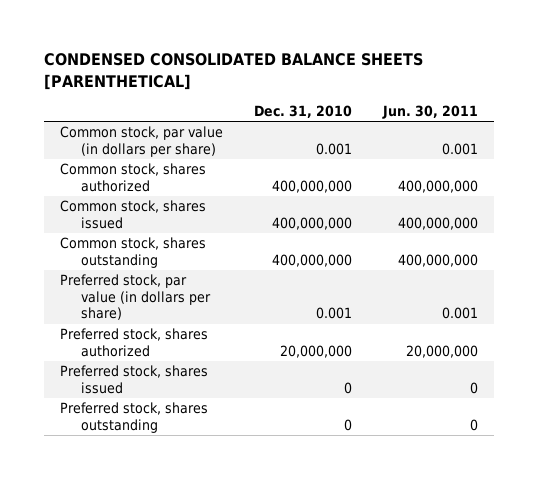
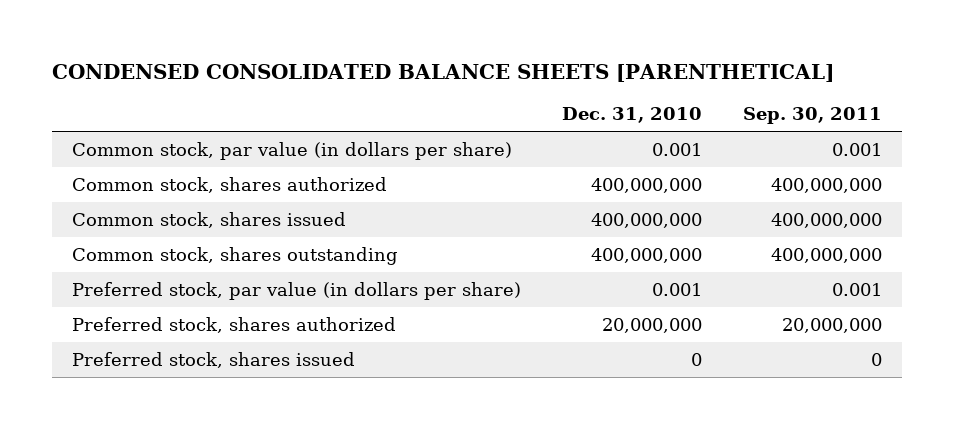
- | Dec. 31, 2010 | Jun. 30, 2011
+ | Dec. 31, 2010 | Sep. 30, 2011
- Preferred stock, shares outstanding | 0 | 0

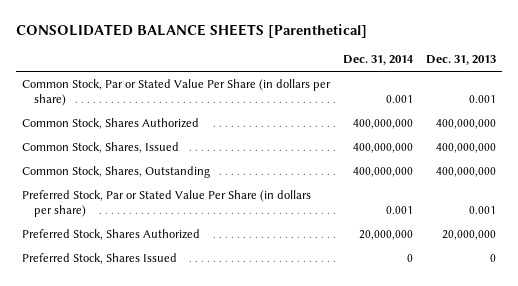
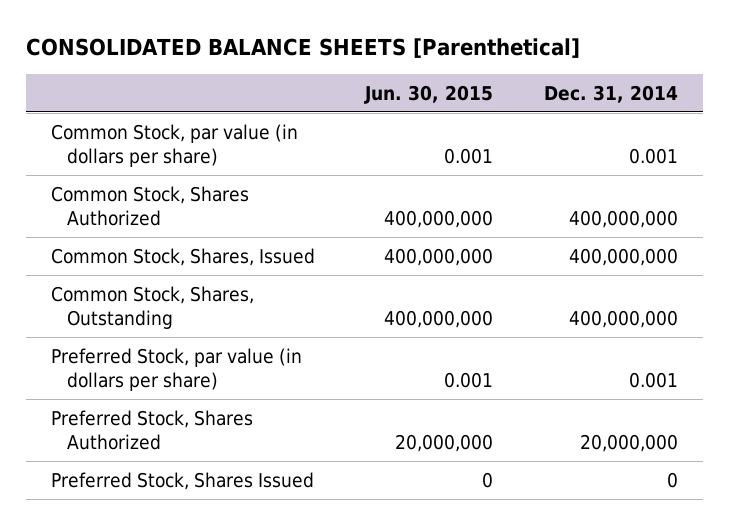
- | Dec. 31, 2014 | Dec. 31, 2013
+ | Jun. 30, 2015 | Dec. 31, 2014
- Common Stock, Par or Stated Value Per Share (in dollars per share) | 0.001 | 0.001
+ Common Stock, par value (in dollars per share) | 0.001 | 0.001
- Preferred Stock, Par or Stated Value Per Share (in dollars per share) | 0.001 | 0.001
+ Preferred Stock, par value (in dollars per share) | 0.001 | 0.001

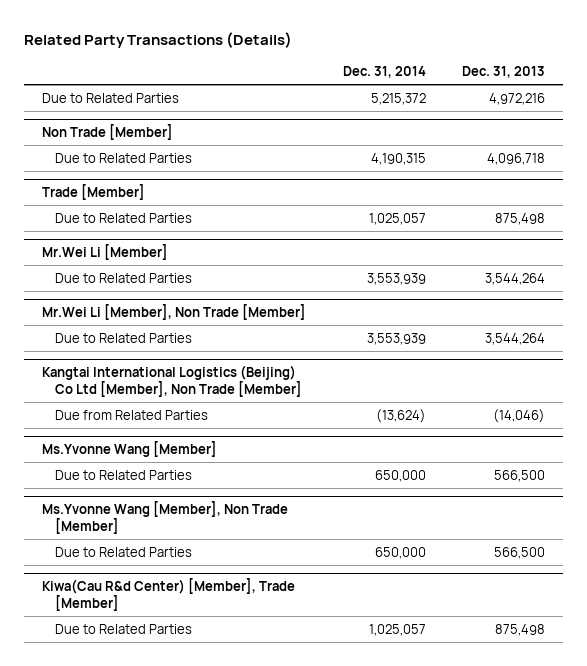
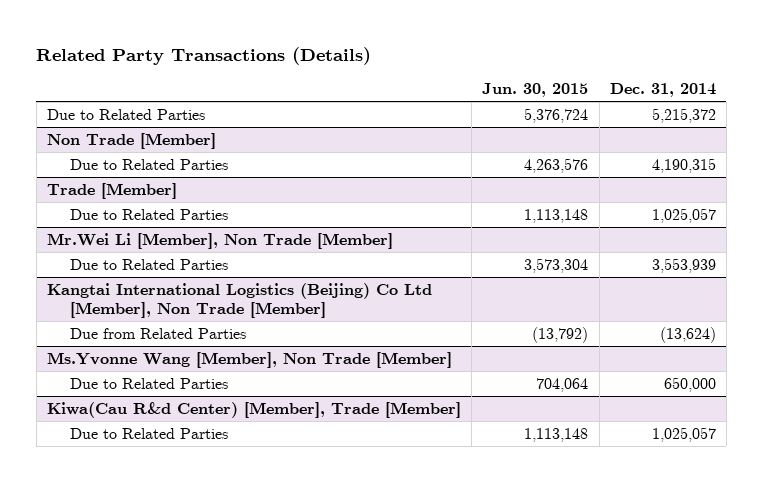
- | Dec. 31, 2014 | Dec. 31, 2013
+ | Jun. 30, 2015 | Dec. 31, 2014
- Mr.Wei Li [Member]
- Due to Related Parties | 3,553,939 | 3,544,264
- Ms.Yvonne Wang [Member]
- Due to Related Parties | 650,000 | 566,500

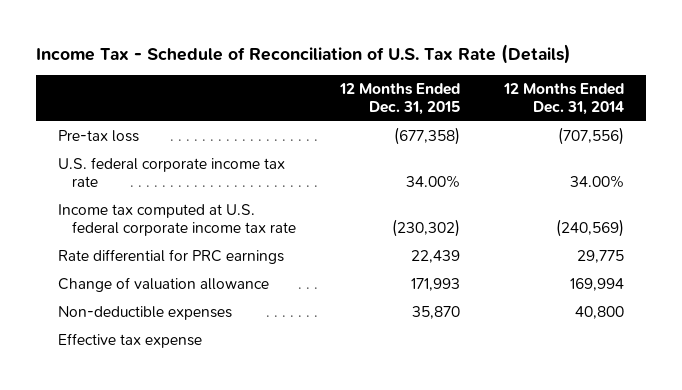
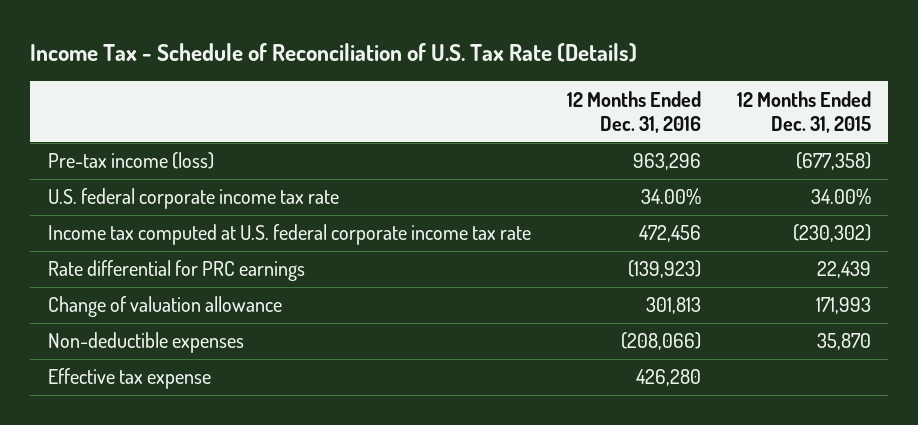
- | 12 Months Ended Dec. 31, 2015 | 12 Months Ended Dec. 31, 2014
+ | 12 Months Ended Dec. 31, 2016 | 12 Months Ended Dec. 31, 2015
- Pre-tax loss | (677,358) | (707,556)
+ Pre-tax income (loss) | 963,296 | (677,358)

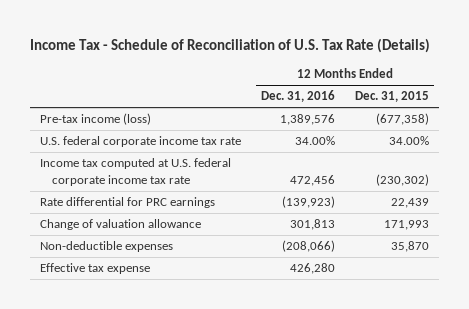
- Pre-tax income (loss) | 963,296 | (677,358)
+ Pre-tax income (loss) | 1,389,576 | (677,358)

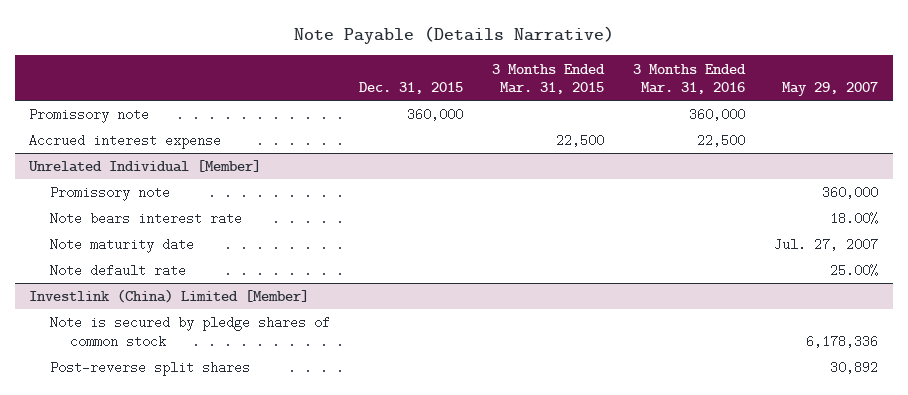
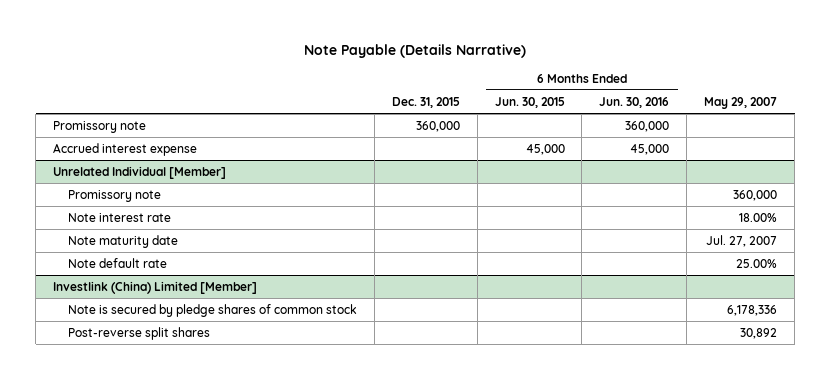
- | Dec. 31, 2015 | 3 Months Ended Mar. 31, 2015 | 3 Months Ended Mar. 31, 2016 | May 29, 2007
+ | Dec. 31, 2015 | 6 Months Ended Jun. 30, 2015 | 6 Months Ended Jun. 30, 2016 | May 29, 2007
@ Unrelated Individual [Member]
- Note bears interest rate | | | | 18.00%
+ Note interest rate | | | | 18.00%

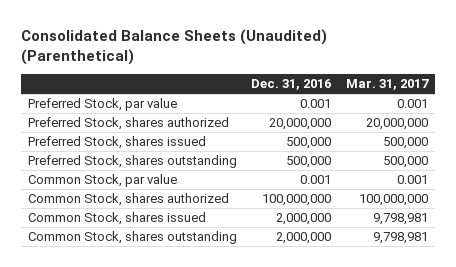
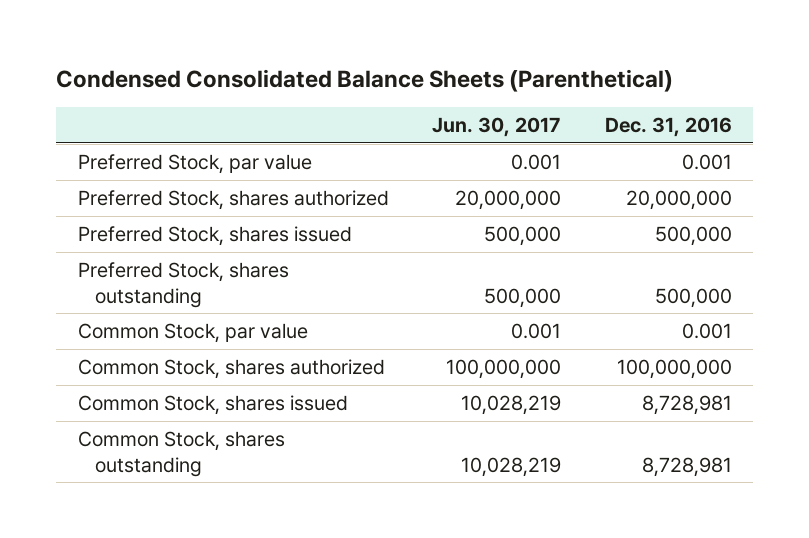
- Consolidated Balance Sheets (Unaudited) (Parenthetical)
+ Condensed Consolidated Balance Sheets (Parenthetical)
- | Dec. 31, 2016 | Mar. 31, 2017
+ | Jun. 30, 2017 | Dec. 31, 2016
- Common Stock, shares issued | 2,000,000 | 9,798,981
- Common Stock, shares outstanding | 2,000,000 | 9,798,981
+ Common Stock, shares issued | 10,028,219 | 8,728,981
+ Common Stock, shares outstanding | 10,028,219 | 8,728,981

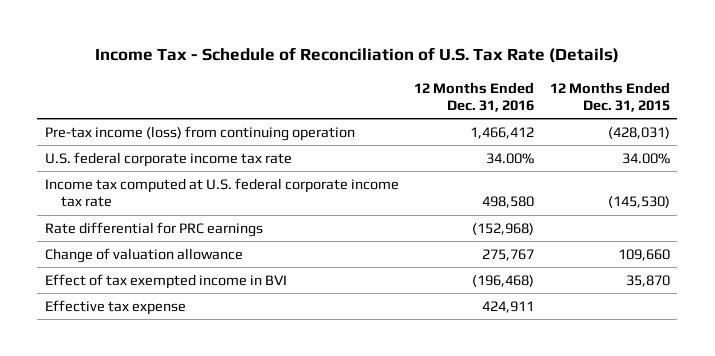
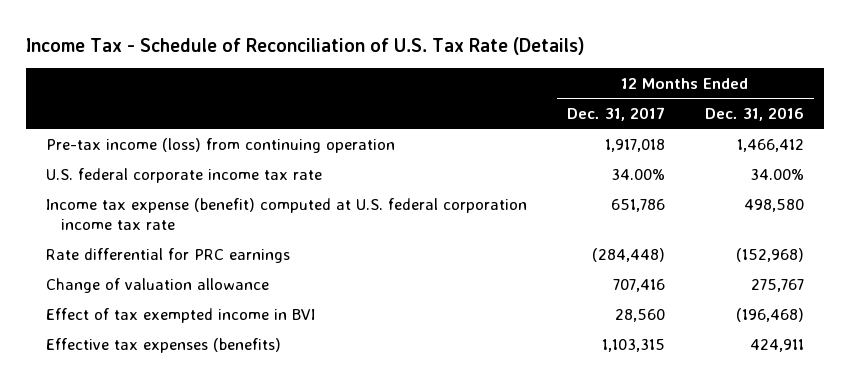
- | 12 Months Ended Dec. 31, 2016 | 12 Months Ended Dec. 31, 2015
+ | 12 Months Ended Dec. 31, 2017 | 12 Months Ended Dec. 31, 2016
- Income tax computed at U.S. federal corporate income tax rate | 498,580 | (145,530)
+ Income tax expense (benefit) computed at U.S. federal corporation income tax rate | 651,786 | 498,580
- Effective tax expense | 424,911 |
+ Effective tax expenses (benefits) | 1,103,315 | 424,911

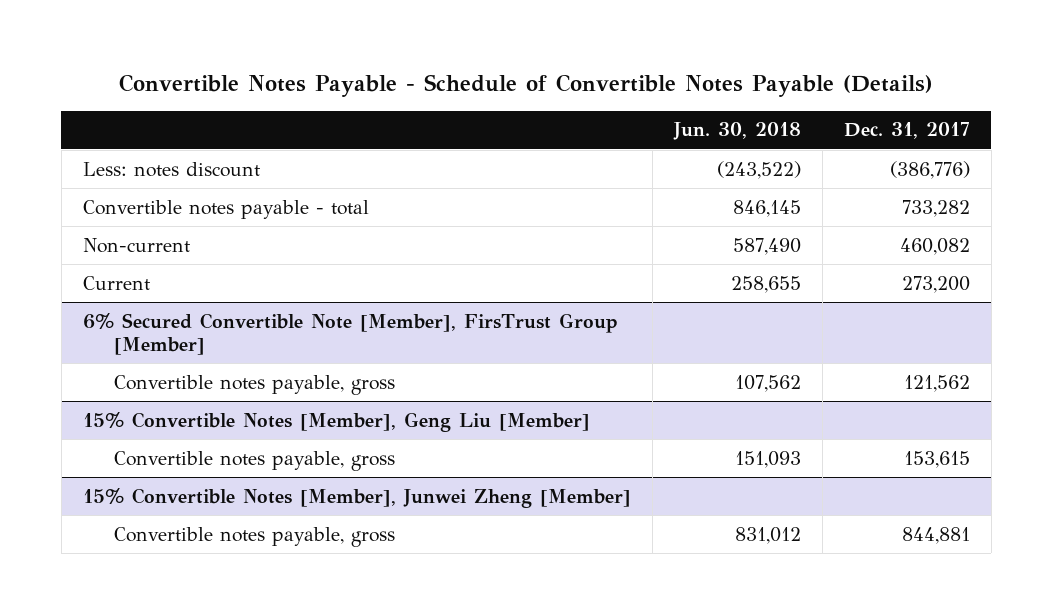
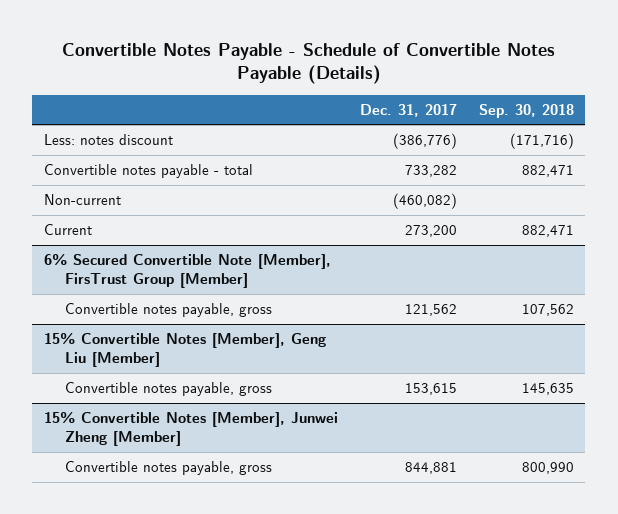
- | Jun. 30, 2018 | Dec. 31, 2017
+ | Dec. 31, 2017 | Sep. 30, 2018
- Non-current | 587,490 | 460,082
+ Non-current | (460,082) |

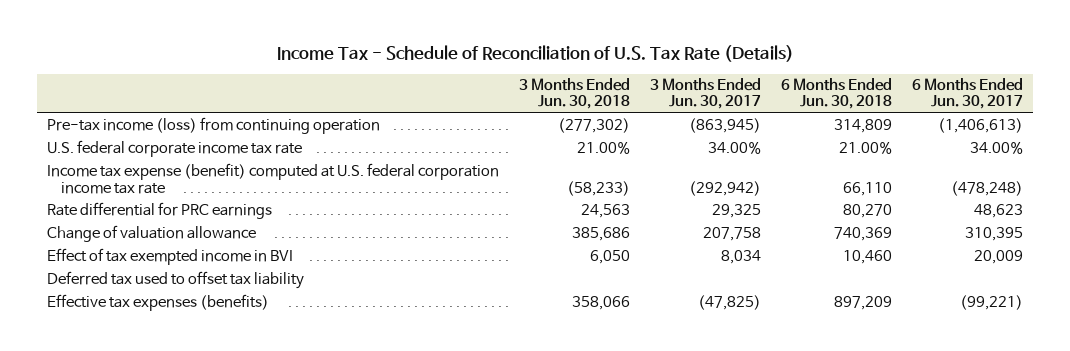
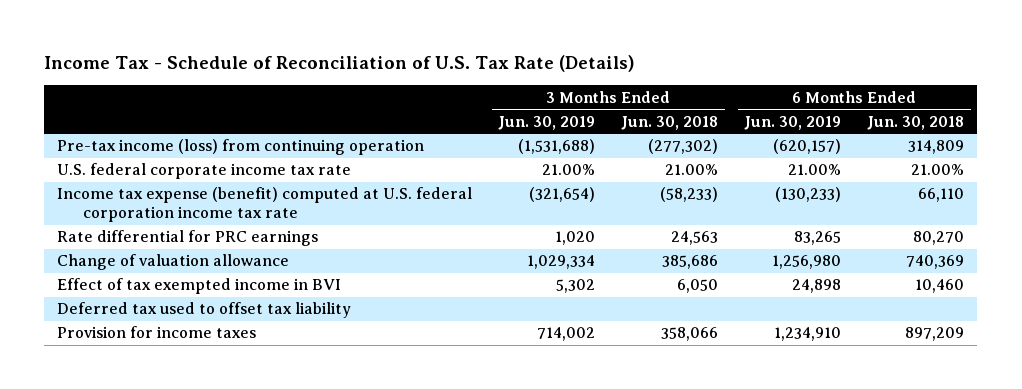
- | 3 Months Ended Jun. 30, 2018 | 3 Months Ended Jun. 30, 2017 | 6 Months Ended Jun. 30, 2018 | 6 Months Ended Jun. 30, 2017
+ | 3 Months Ended Jun. 30, 2019 | 3 Months Ended Jun. 30, 2018 | 6 Months Ended Jun. 30, 2019 | 6 Months Ended Jun. 30, 2018
- Effective tax expenses (benefits) | 358,066 | (47,825) | 897,209 | (99,221)
+ Provision for income taxes | 714,002 | 358,066 | 1,234,910 | 897,209

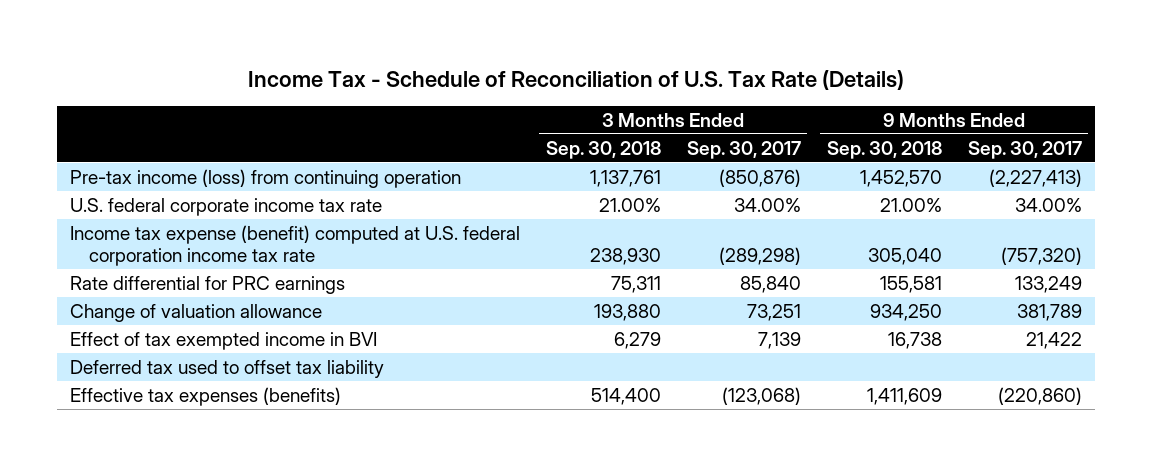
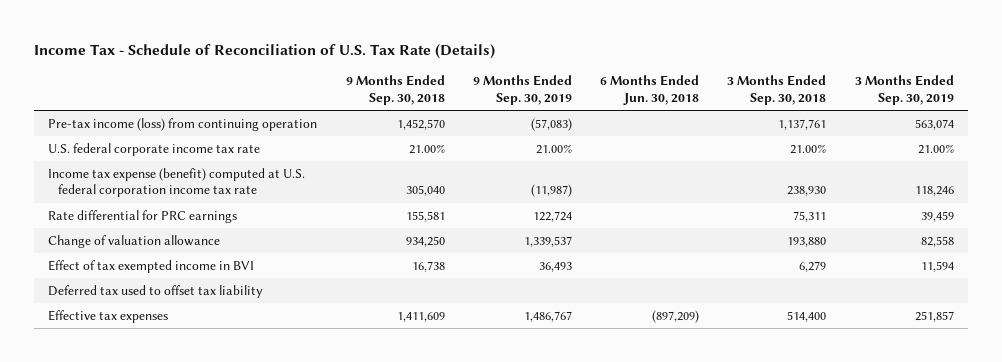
- | 3 Months Ended Sep. 30, 2018 | 3 Months Ended Sep. 30, 2017 | 9 Months Ended Sep. 30, 2018 | 9 Months Ended Sep. 30, 2017
+ | 9 Months Ended Sep. 30, 2018 | 9 Months Ended Sep. 30, 2019 | 6 Months Ended Jun. 30, 2018 | 3 Months Ended Sep. 30, 2018 | 3 Months Ended Sep. 30, 2019
- Effective tax expenses (benefits) | 514,400 | (123,068) | 1,411,609 | (220,860)
+ Effective tax expenses | 1,411,609 | 1,486,767 | (897,209) | 514,400 | 251,857

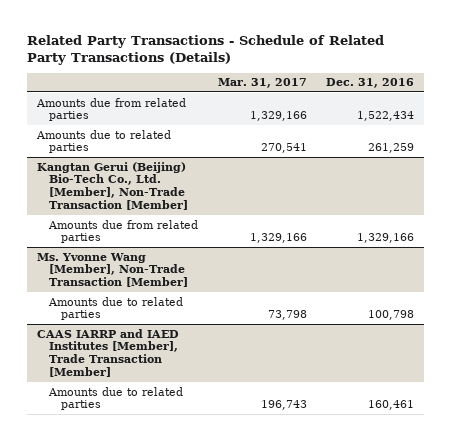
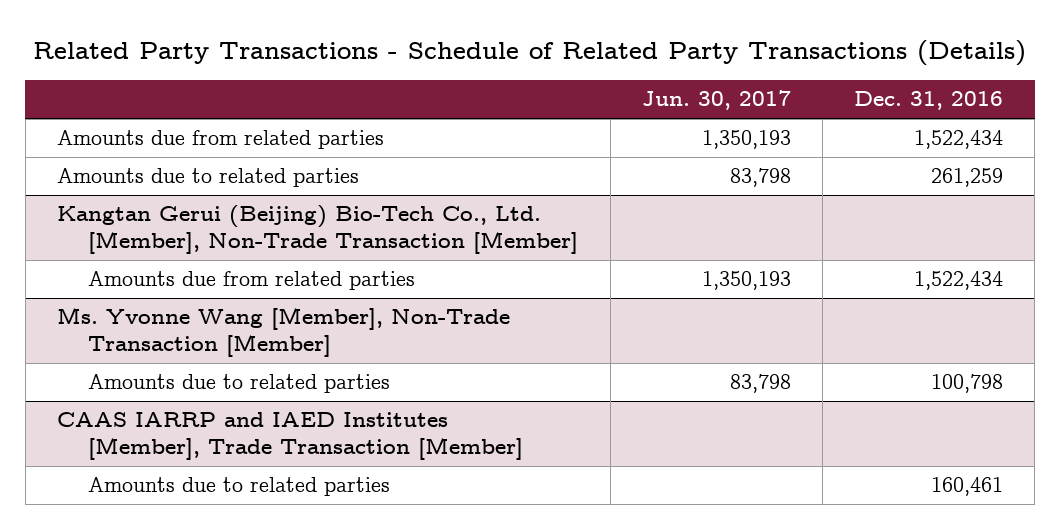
- | Mar. 31, 2017 | Dec. 31, 2016
+ | Jun. 30, 2017 | Dec. 31, 2016
@ Kangtan Gerui (Beijing) Bio-Tech Co., Ltd. [Member], Non-Trade Transaction [Member]
- Amounts due from related parties | 1,329,166 | 1,329,166
+ Amounts due from related parties | 1,350,193 | 1,522,434

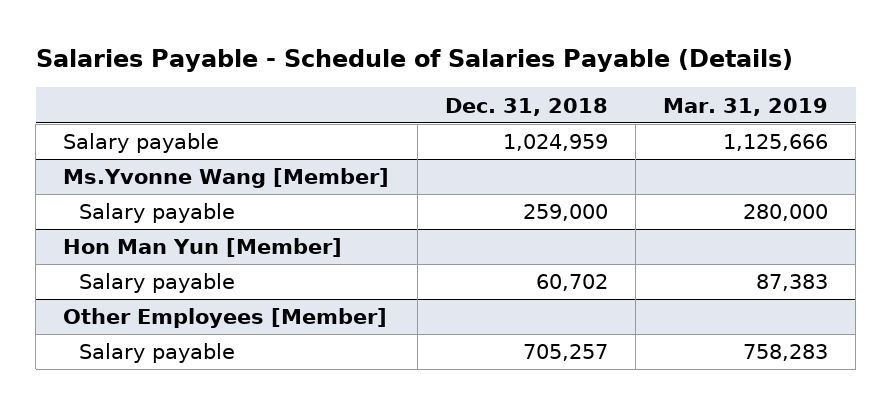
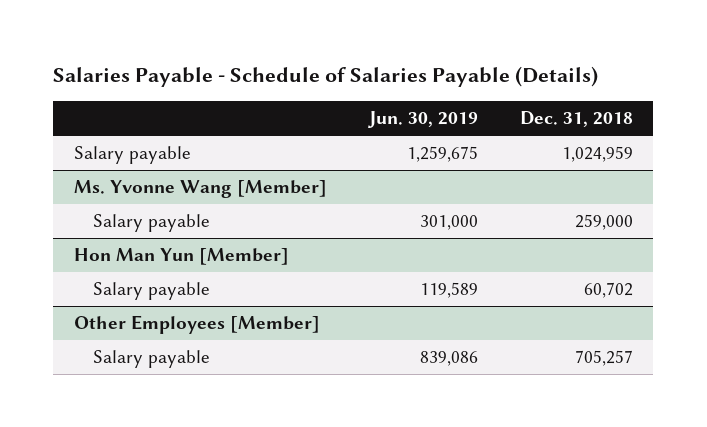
- | Dec. 31, 2018 | Mar. 31, 2019
+ | Jun. 30, 2019 | Dec. 31, 2018
- Ms.Yvonne Wang [Member]
+ Ms. Yvonne Wang [Member]

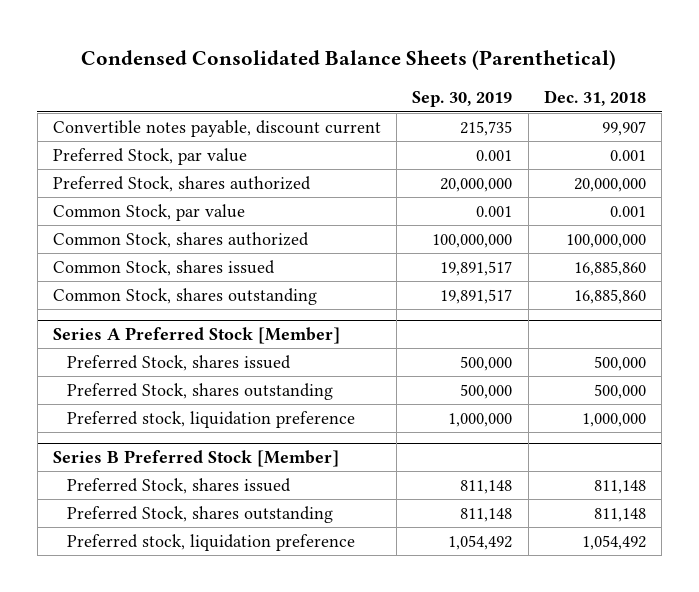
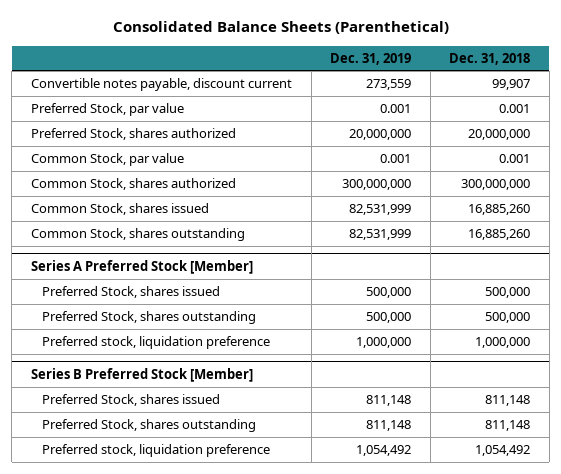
- Condensed Consolidated Balance Sheets (Parenthetical)
+ Consolidated Balance Sheets (Parenthetical)
- | Sep. 30, 2019 | Dec. 31, 2018
+ | Dec. 31, 2019 | Dec. 31, 2018
- Common Stock, shares authorized | 100,000,000 | 100,000,000
- Common Stock, shares issued | 19,891,517 | 16,885,860
- Common Stock, shares outstanding | 19,891,517 | 16,885,860
+ Common Stock, shares authorized | 300,000,000 | 300,000,000
+ Common Stock, shares issued | 82,531,999 | 16,885,260
+ Common Stock, shares outstanding | 82,531,999 | 16,885,260

